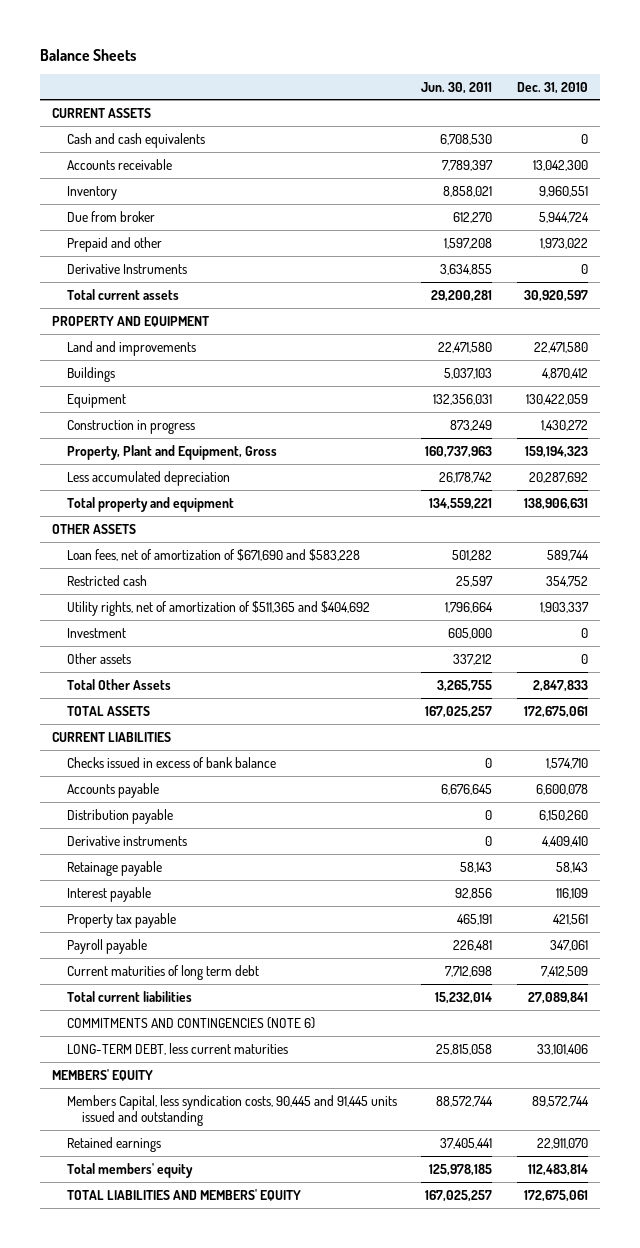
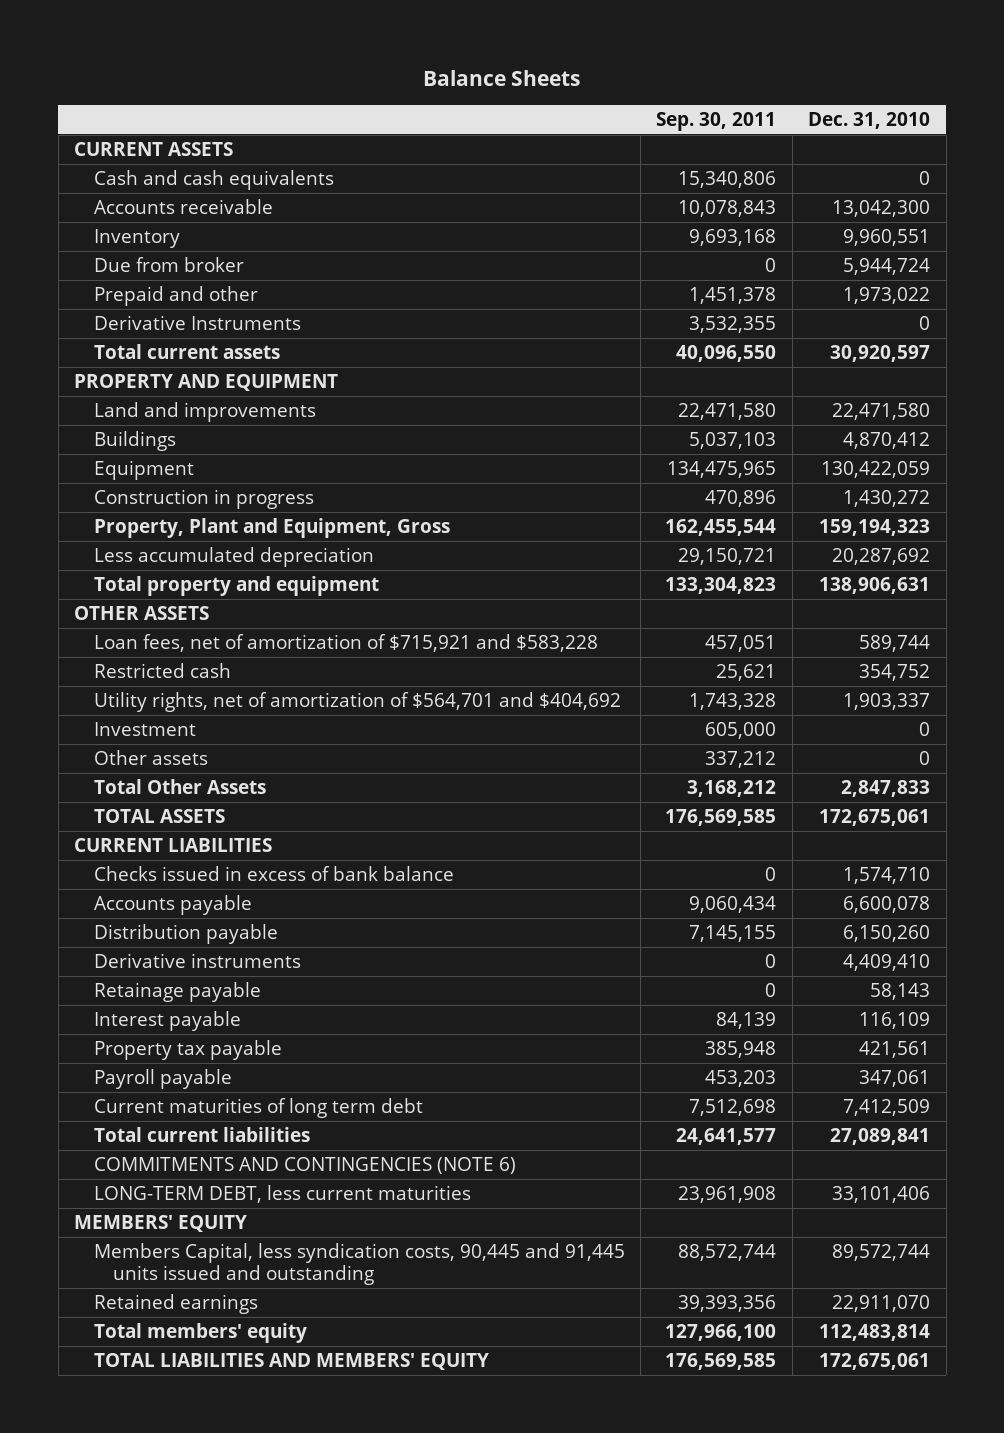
- | Jun. 30, 2011 | Dec. 31, 2010
+ | Sep. 30, 2011 | Dec. 31, 2010
- Loan fees, net of amortization of $671,690 and $583,228 | 501,282 | 589,744
+ Loan fees, net of amortization of $715,921 and $583,228 | 457,051 | 589,744
- Utility rights, net of amortization of $511,365 and $404,692 | 1,796,664 | 1,903,337
+ Utility rights, net of amortization of $564,701 and $404,692 | 1,743,328 | 1,903,337

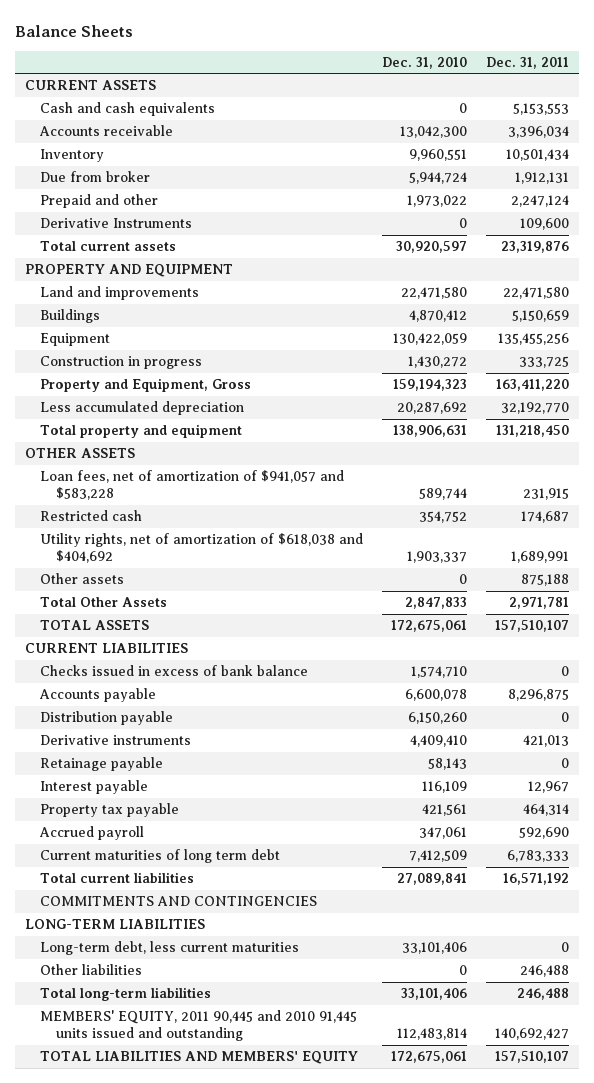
- | Sep. 30, 2011 | Dec. 31, 2010
+ | Dec. 31, 2010 | Dec. 31, 2011
- Property, Plant and Equipment, Gross | 162,455,544 | 159,194,323
+ Property and Equipment, Gross | 159,194,323 | 163,411,220
- Loan fees, net of amortization of $715,921 and $583,228 | 457,051 | 589,744
+ Loan fees, net of amortization of $941,057 and $583,228 | 589,744 | 231,915
- Utility rights, net of amortization of $564,701 and $404,692 | 1,743,328 | 1,903,337
- Investment | 605,000 | 0
+ Utility rights, net of amortization of $618,038 and $404,692 | 1,903,337 | 1,689,991
- Payroll payable | 453,203 | 347,061
+ Accrued payroll | 347,061 | 592,690
- COMMITMENTS AND CONTINGENCIES (NOTE 6)
- LONG-TERM DEBT, less current maturities | 23,961,908 | 33,101,406
- MEMBERS' EQUITY
- Members Capital, less syndication costs, 90,445 and 91,445 units issued and outstanding | 88,572,744 | 89,572,744
- Retained earnings | 39,393,356 | 22,911,070
- Total members' equity | 127,966,100 | 112,483,814
+ COMMITMENTS AND CONTINGENCIES
+ LONG-TERM LIABILITIES
+ Long-term debt, less current maturities | 33,101,406 | 0
+ Other liabilities | 0 | 246,488
+ Total long-term liabilities | 33,101,406 | 246,488
+ MEMBERS' EQUITY, 2011 90,445 and 2010 91,445 units issued and outstanding | 112,483,814 | 140,692,427

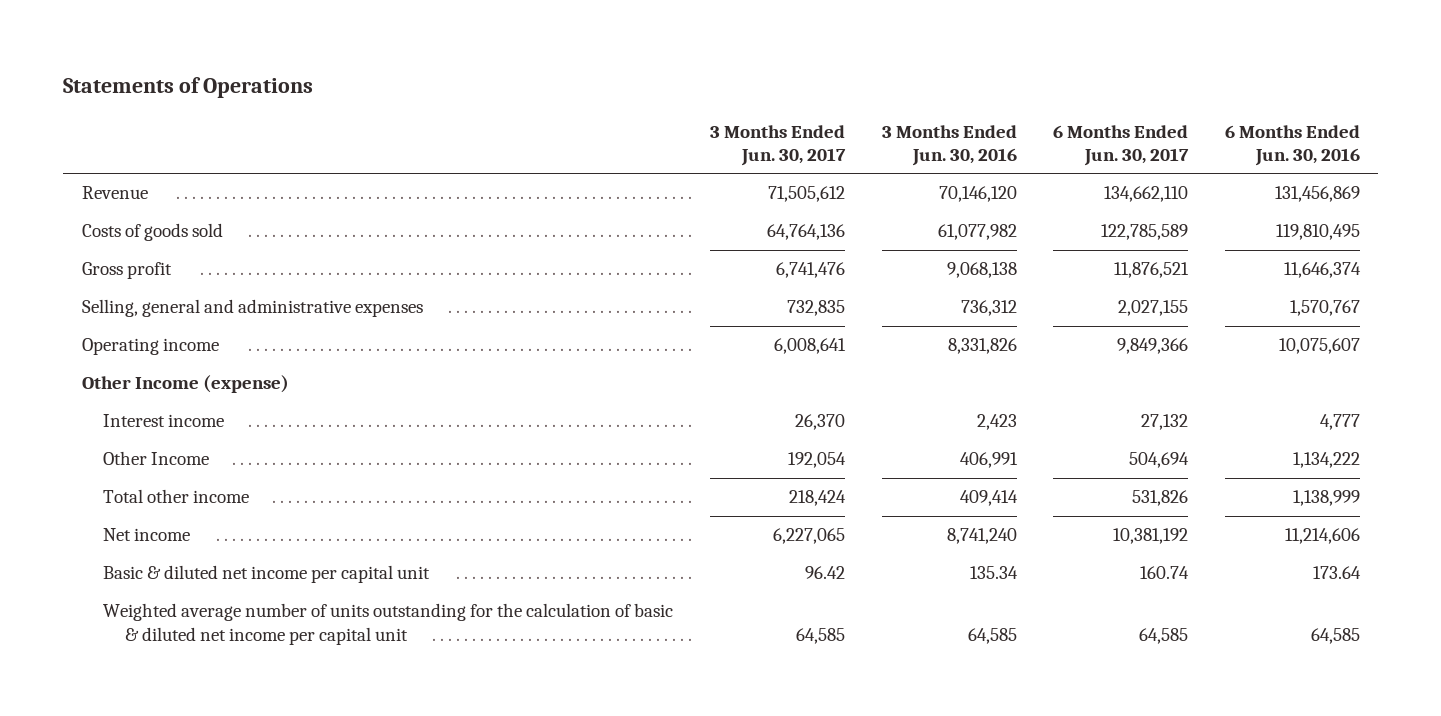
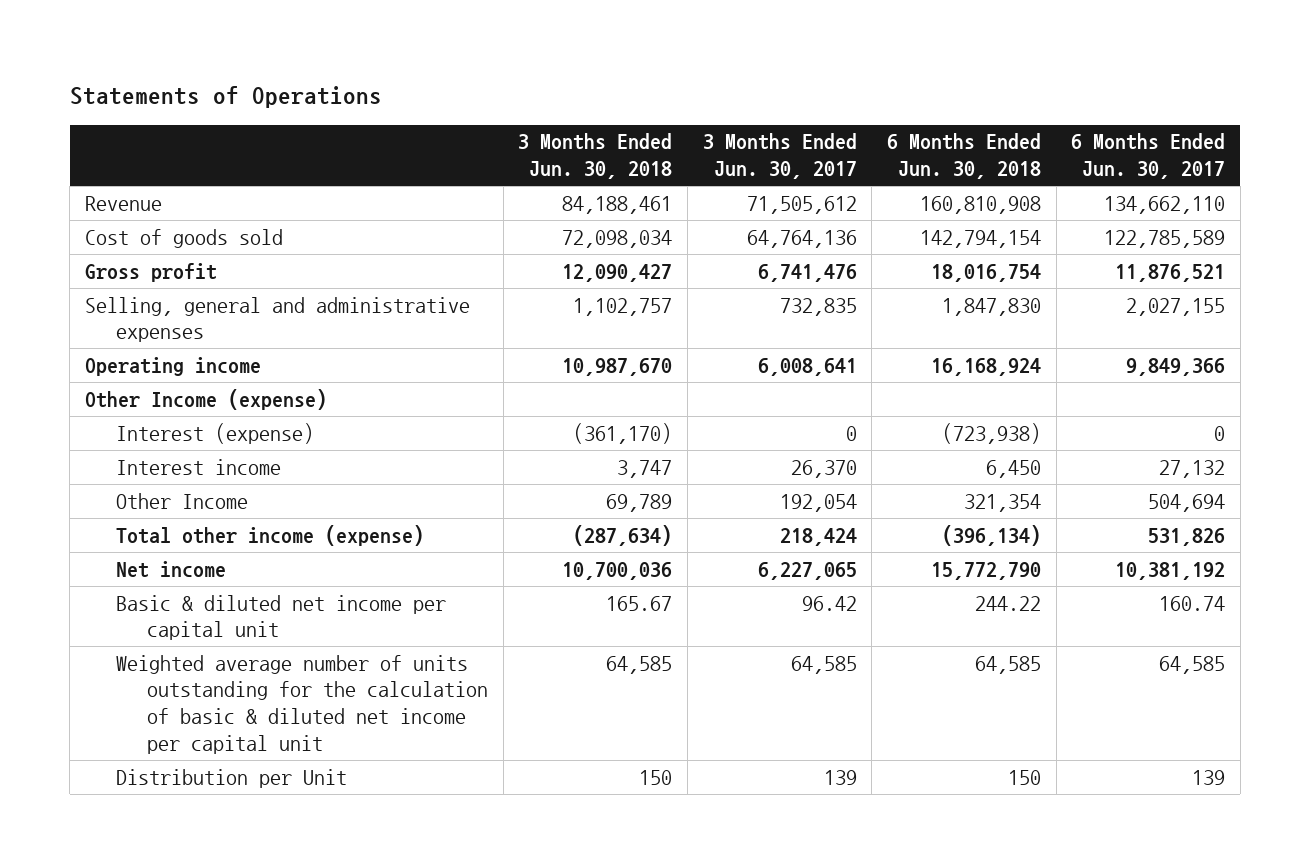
- | 3 Months Ended Jun. 30, 2017 | 3 Months Ended Jun. 30, 2016 | 6 Months Ended Jun. 30, 2017 | 6 Months Ended Jun. 30, 2016
+ | 3 Months Ended Jun. 30, 2018 | 3 Months Ended Jun. 30, 2017 | 6 Months Ended Jun. 30, 2018 | 6 Months Ended Jun. 30, 2017
- Costs of goods sold | 64,764,136 | 61,077,982 | 122,785,589 | 119,810,495
+ Cost of goods sold | 72,098,034 | 64,764,136 | 142,794,154 | 122,785,589
+ Interest (expense) | (361,170) | 0 | (723,938) | 0
- Total other income | 218,424 | 409,414 | 531,826 | 1,138,999
+ Total other income (expense) | (287,634) | 218,424 | (396,134) | 531,826
+ Distribution per Unit | 150 | 139 | 150 | 139

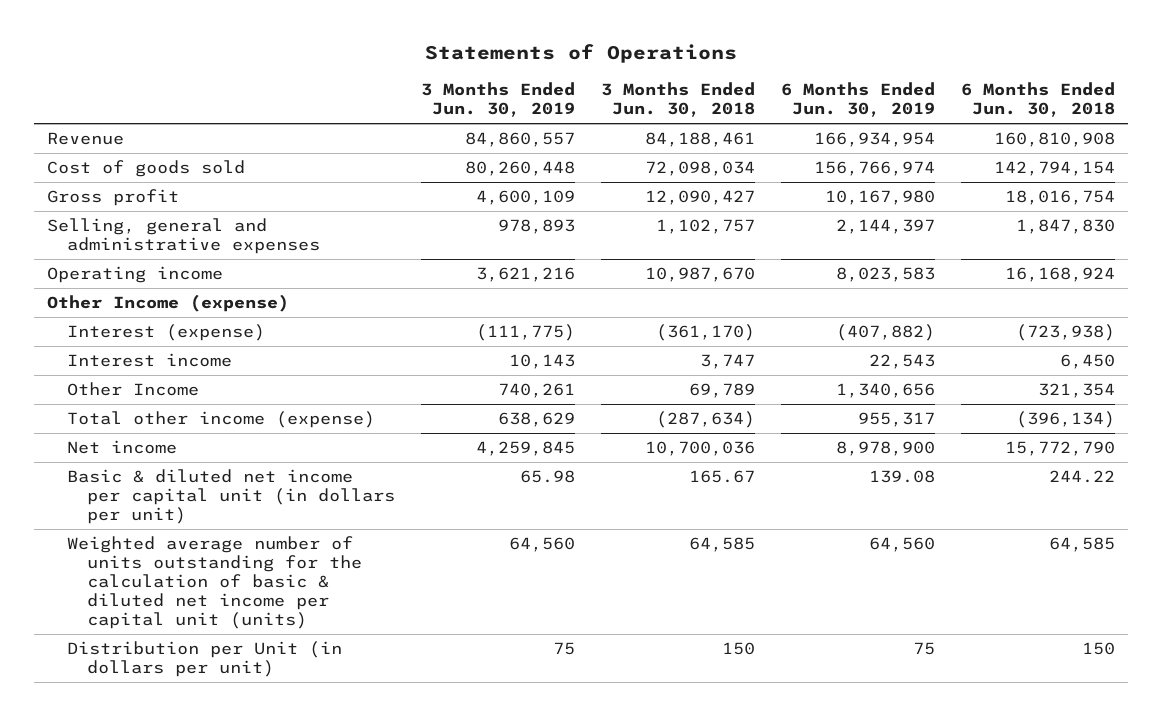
- | 3 Months Ended Jun. 30, 2018 | 3 Months Ended Jun. 30, 2017 | 6 Months Ended Jun. 30, 2018 | 6 Months Ended Jun. 30, 2017
+ | 3 Months Ended Jun. 30, 2019 | 3 Months Ended Jun. 30, 2018 | 6 Months Ended Jun. 30, 2019 | 6 Months Ended Jun. 30, 2018
- Basic & diluted net income per capital unit | 165.67 | 96.42 | 244.22 | 160.74
- Weighted average number of units outstanding for the calculation of basic & diluted net income per capital unit | 64,585 | 64,585 | 64,585 | 64,585
- Distribution per Unit | 150 | 139 | 150 | 139
+ Basic & diluted net income per capital unit (in dollars per unit) | 65.98 | 165.67 | 139.08 | 244.22
+ Weighted average number of units outstanding for the calculation of basic & diluted net income per capital unit (units) | 64,560 | 64,585 | 64,560 | 64,585
+ Distribution per Unit (in dollars per unit) | 75 | 150 | 75 | 150

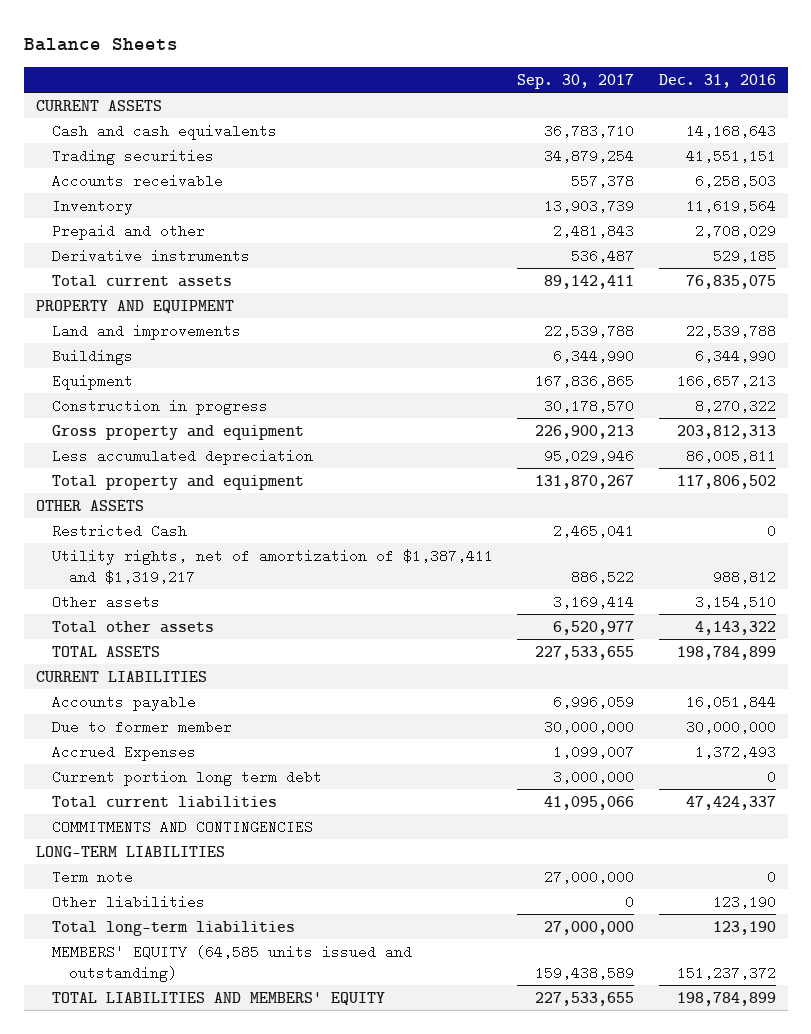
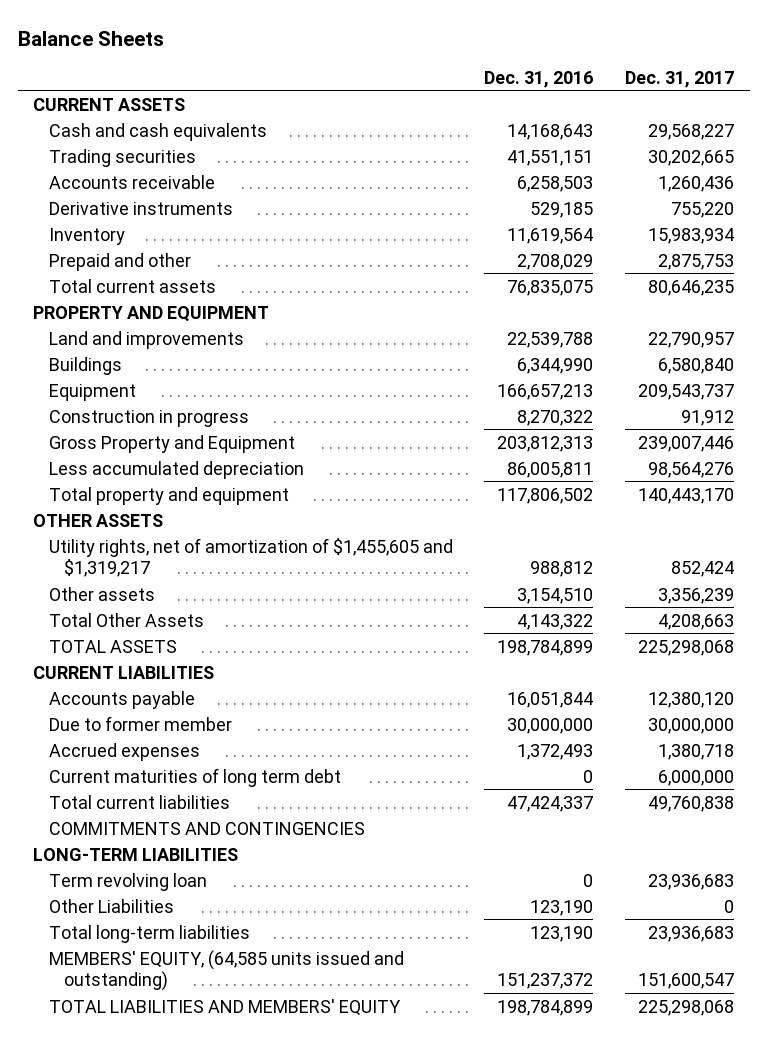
- | Sep. 30, 2017 | Dec. 31, 2016
+ | Dec. 31, 2016 | Dec. 31, 2017
moved up: Derivative instruments | 529,185 | 755,220
- Gross property and equipment | 226,900,213 | 203,812,313
+ Gross Property and Equipment | 203,812,313 | 239,007,446
- Restricted Cash | 2,465,041 | 0
- Utility rights, net of amortization of $1,387,411 and $1,319,217 | 886,522 | 988,812
+ Utility rights, net of amortization of $1,455,605 and $1,319,217 | 988,812 | 852,424
- Total other assets | 6,520,977 | 4,143,322
+ Total Other Assets | 4,143,322 | 4,208,663
- Accrued Expenses | 1,099,007 | 1,372,493
- Current portion long term debt | 3,000,000 | 0
+ Accrued expenses | 1,372,493 | 1,380,718
+ Current maturities of long term debt | 0 | 6,000,000
- Term note | 27,000,000 | 0
- Other liabilities | 0 | 123,190
+ Term revolving loan | 0 | 23,936,683
+ Other Liabilities | 123,190 | 0
- MEMBERS' EQUITY (64,585 units issued and outstanding) | 159,438,589 | 151,237,372
+ MEMBERS' EQUITY, (64,585 units issued and outstanding) | 151,237,372 | 151,600,547

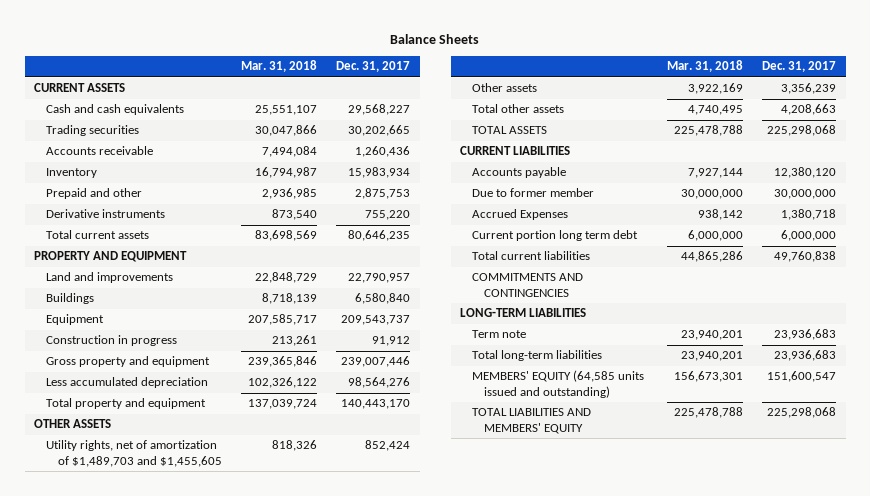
- | Dec. 31, 2016 | Dec. 31, 2017
+ | Mar. 31, 2018 | Dec. 31, 2017
moved down: Derivative instruments | 873,540 | 755,220
- Gross Property and Equipment | 203,812,313 | 239,007,446
+ Gross property and equipment | 239,365,846 | 239,007,446
- Utility rights, net of amortization of $1,455,605 and $1,319,217 | 988,812 | 852,424
+ Utility rights, net of amortization of $1,489,703 and $1,455,605 | 818,326 | 852,424
- Total Other Assets | 4,143,322 | 4,208,663
+ Total other assets | 4,740,495 | 4,208,663
- Accrued expenses | 1,372,493 | 1,380,718
- Current maturities of long term debt | 0 | 6,000,000
+ Accrued Expenses | 938,142 | 1,380,718
+ Current portion long term debt | 6,000,000 | 6,000,000
- Term revolving loan | 0 | 23,936,683
- Other Liabilities | 123,190 | 0
+ Term note | 23,940,201 | 23,936,683
- MEMBERS' EQUITY, (64,585 units issued and outstanding) | 151,237,372 | 151,600,547
+ MEMBERS' EQUITY (64,585 units issued and outstanding) | 156,673,301 | 151,600,547

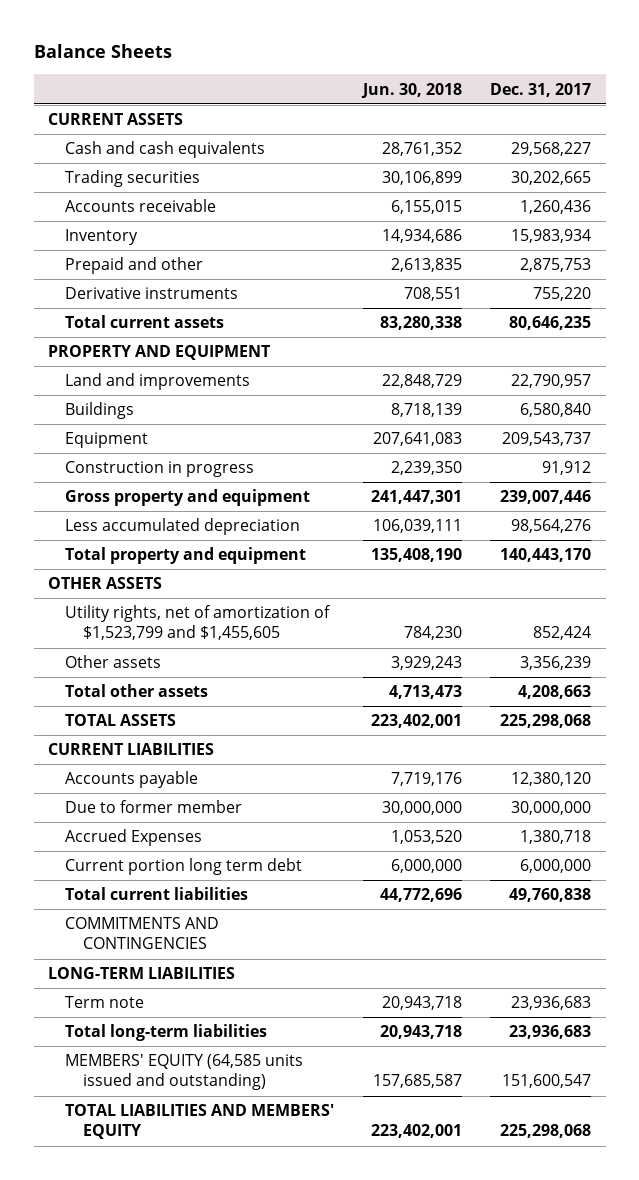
- | Mar. 31, 2018 | Dec. 31, 2017
+ | Jun. 30, 2018 | Dec. 31, 2017
- Utility rights, net of amortization of $1,489,703 and $1,455,605 | 818,326 | 852,424
+ Utility rights, net of amortization of $1,523,799 and $1,455,605 | 784,230 | 852,424

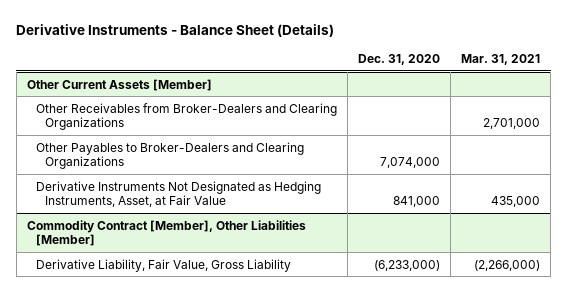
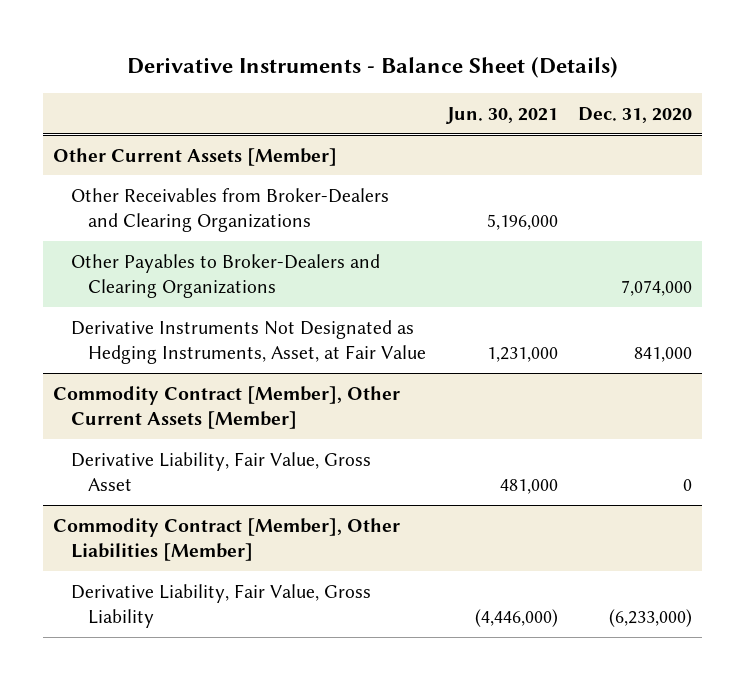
- | Dec. 31, 2020 | Mar. 31, 2021
+ | Jun. 30, 2021 | Dec. 31, 2020
+ Commodity Contract [Member], Other Current Assets [Member]
+ Derivative Liability, Fair Value, Gross Asset | 481,000 | 0

